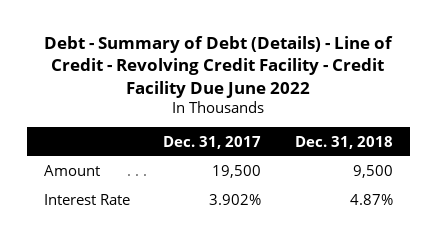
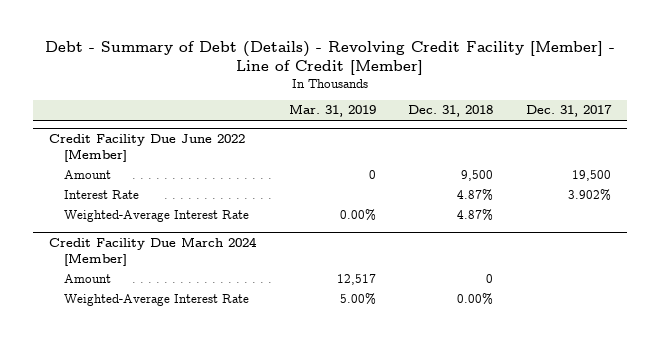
- Debt - Summary of Debt (Details) - Line of Credit - Revolving Credit Facility - Credit Facility Due June 2022
+ Debt - Summary of Debt (Details) - Revolving Credit Facility [Member] - Line of Credit [Member]
- | Dec. 31, 2017 | Dec. 31, 2018
+ | Mar. 31, 2019 | Dec. 31, 2018 | Dec. 31, 2017
+ Credit Facility Due June 2022 [Member]
+ Weighted-Average Interest Rate | 0.00% | 4.87% |
+ Credit Facility Due March 2024 [Member]
+ Amount | 12,517 | 0 |
+ Weighted-Average Interest Rate | 5.00% | 0.00% |

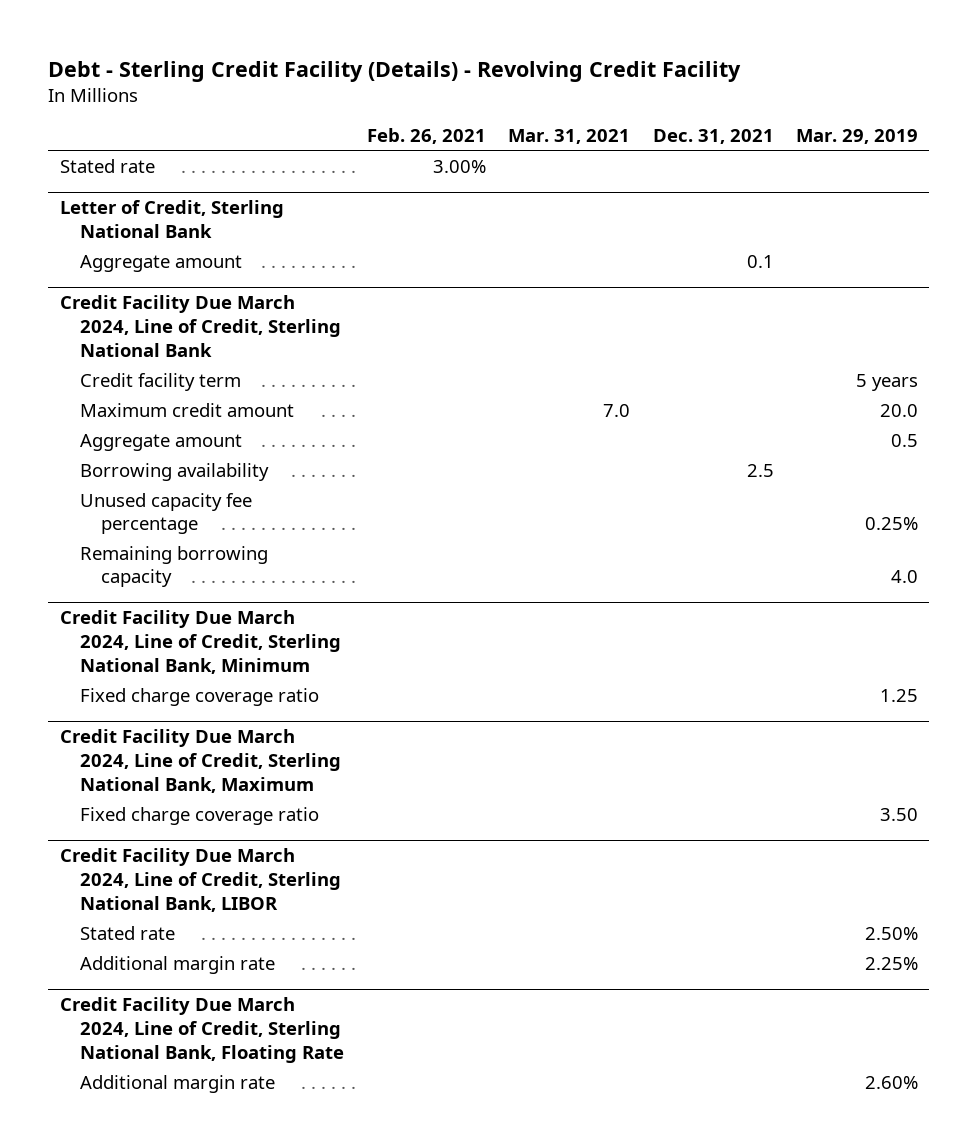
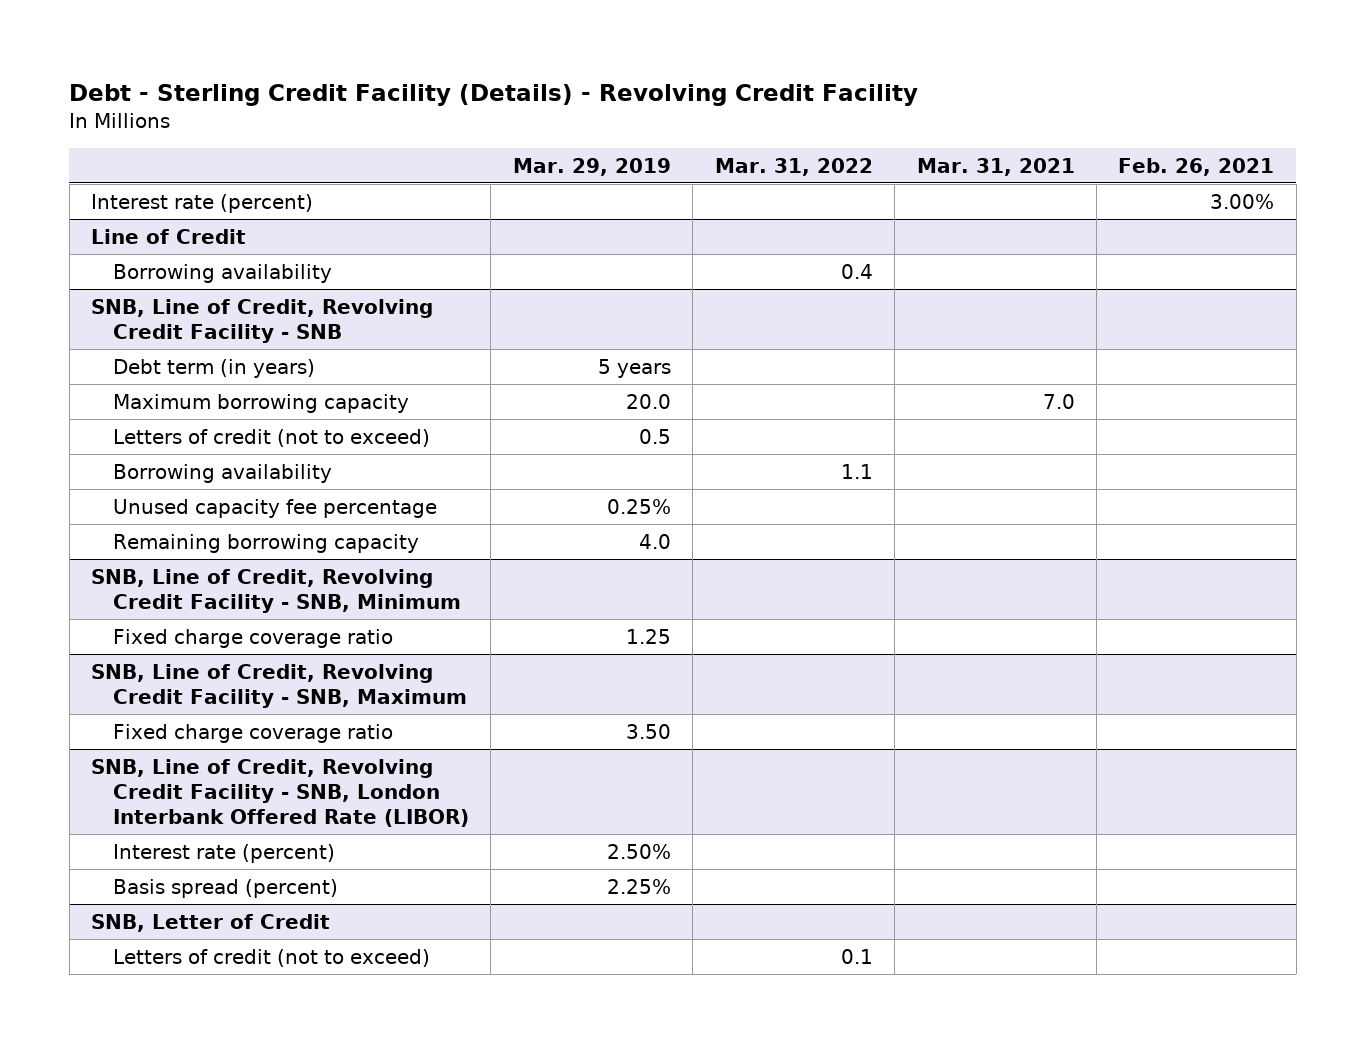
- | Feb. 26, 2021 | Mar. 31, 2021 | Dec. 31, 2021 | Mar. 29, 2019
+ | Mar. 29, 2019 | Mar. 31, 2022 | Mar. 31, 2021 | Feb. 26, 2021
- Stated rate | 3.00% | | |
- Letter of Credit, Sterling National Bank
- Aggregate amount | | | 0.1 |
- Credit Facility Due March 2024, Line of Credit, Sterling National Bank
- Credit facility term | | | | 5 years
- Maximum credit amount | | 7.0 | | 20.0
- Aggregate amount | | | | 0.5
+ Interest rate (percent) | | | | 3.00%
+ Line of Credit
+ SNB, Line of Credit, Revolving Credit Facility - SNB
+ Debt term (in years) | 5 years | | |
+ Maximum borrowing capacity | 20.0 | | 7.0 |
+ Letters of credit (not to exceed) | 0.5 | | |
+ Borrowing availability | | 1.1 | |
- Credit Facility Due March 2024, Line of Credit, Sterling National Bank, Minimum
+ SNB, Line of Credit, Revolving Credit Facility - SNB, Minimum
- Credit Facility Due March 2024, Line of Credit, Sterling National Bank, Maximum
+ SNB, Line of Credit, Revolving Credit Facility - SNB, Maximum
- Credit Facility Due March 2024, Line of Credit, Sterling National Bank, LIBOR
- Stated rate | | | | 2.50%
- Additional margin rate | | | | 2.25%
- Credit Facility Due March 2024, Line of Credit, Sterling National Bank, Floating Rate
- Additional margin rate | | | | 2.60%
+ SNB, Line of Credit, Revolving Credit Facility - SNB, London Interbank Offered Rate (LIBOR)
+ Interest rate (percent) | 2.50% | | |
+ Basis spread (percent) | 2.25% | | |
+ SNB, Letter of Credit
+ Letters of credit (not to exceed) | | 0.1 | |

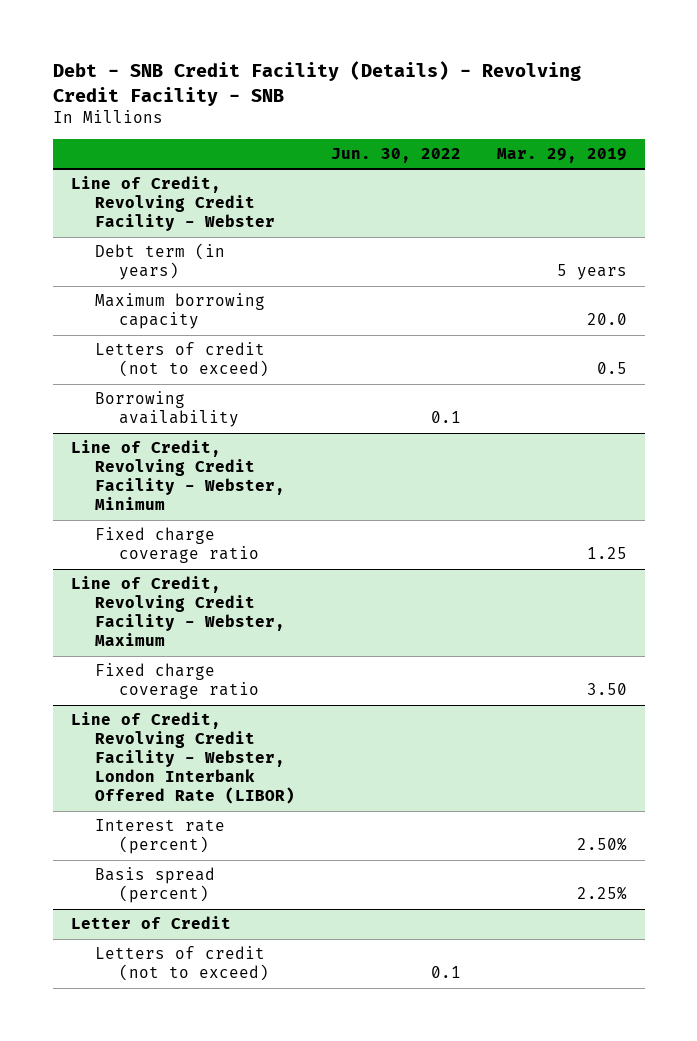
- Debt - Sterling Credit Facility (Details) - Revolving Credit Facility
+ Debt - SNB Credit Facility (Details) - Revolving Credit Facility - SNB
- | Mar. 29, 2019 | Mar. 31, 2022 | Mar. 31, 2021 | Feb. 26, 2021
+ | Jun. 30, 2022 | Mar. 29, 2019
- Interest rate (percent) | | | | 3.00%
- Line of Credit
- Borrowing availability | | 0.4 | |
- SNB, Line of Credit, Revolving Credit Facility - SNB
+ Line of Credit, Revolving Credit Facility - Webster
- Unused capacity fee percentage | 0.25% | | |
- Remaining borrowing capacity | 4.0 | | |
- SNB, Line of Credit, Revolving Credit Facility - SNB, Minimum
+ Line of Credit, Revolving Credit Facility - Webster, Minimum
- SNB, Line of Credit, Revolving Credit Facility - SNB, Maximum
+ Line of Credit, Revolving Credit Facility - Webster, Maximum
- SNB, Line of Credit, Revolving Credit Facility - SNB, London Interbank Offered Rate (LIBOR)
+ Line of Credit, Revolving Credit Facility - Webster, London Interbank Offered Rate (LIBOR)
- SNB, Letter of Credit
+ Letter of Credit

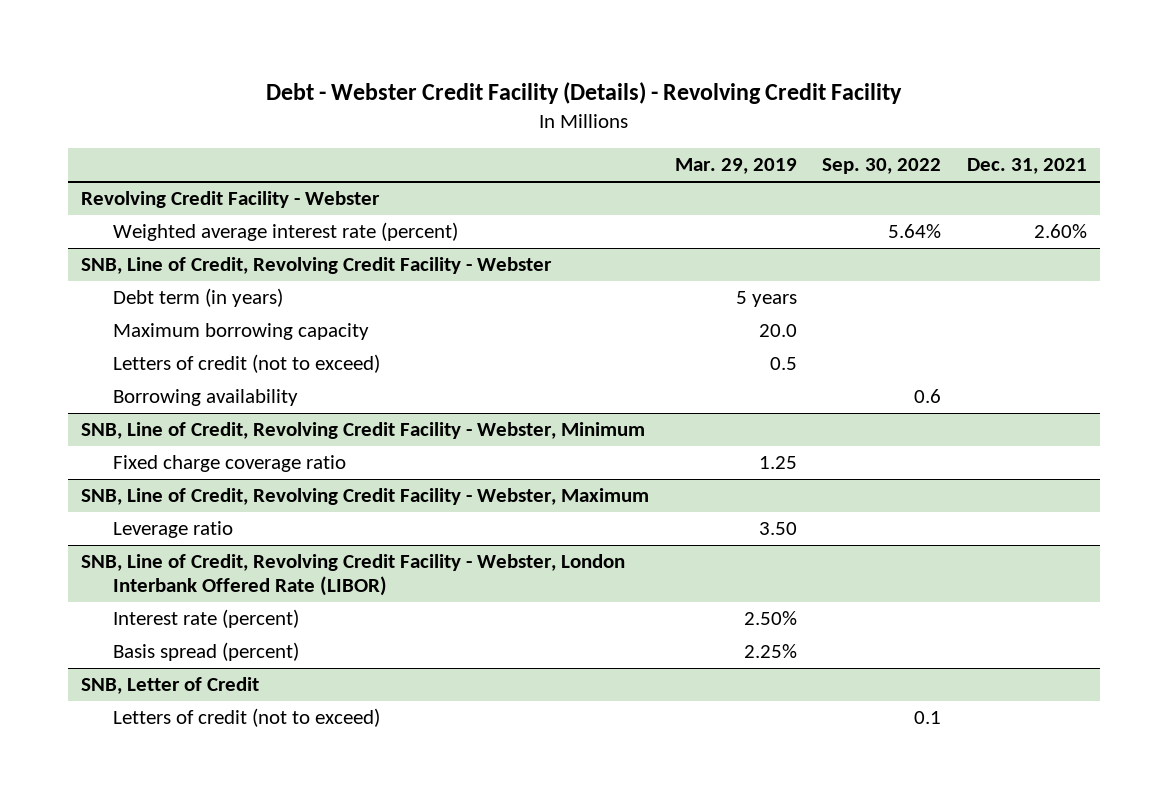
- Debt - SNB Credit Facility (Details) - Revolving Credit Facility - SNB
+ Debt - Webster Credit Facility (Details) - Revolving Credit Facility
- | Jun. 30, 2022 | Mar. 29, 2019
+ | Mar. 29, 2019 | Sep. 30, 2022 | Dec. 31, 2021
- Line of Credit, Revolving Credit Facility - Webster
+ Revolving Credit Facility - Webster
+ Weighted average interest rate (percent) | | 5.64% | 2.60%
+ SNB, Line of Credit, Revolving Credit Facility - Webster
- Line of Credit, Revolving Credit Facility - Webster, Minimum
+ SNB, Line of Credit, Revolving Credit Facility - Webster, Minimum
- Line of Credit, Revolving Credit Facility - Webster, Maximum
- Fixed charge coverage ratio | | 3.50
- Line of Credit, Revolving Credit Facility - Webster, London Interbank Offered Rate (LIBOR)
+ SNB, Line of Credit, Revolving Credit Facility - Webster, Maximum
+ Leverage ratio | 3.50 | |
+ SNB, Line of Credit, Revolving Credit Facility - Webster, London Interbank Offered Rate (LIBOR)
- Letter of Credit
+ SNB, Letter of Credit

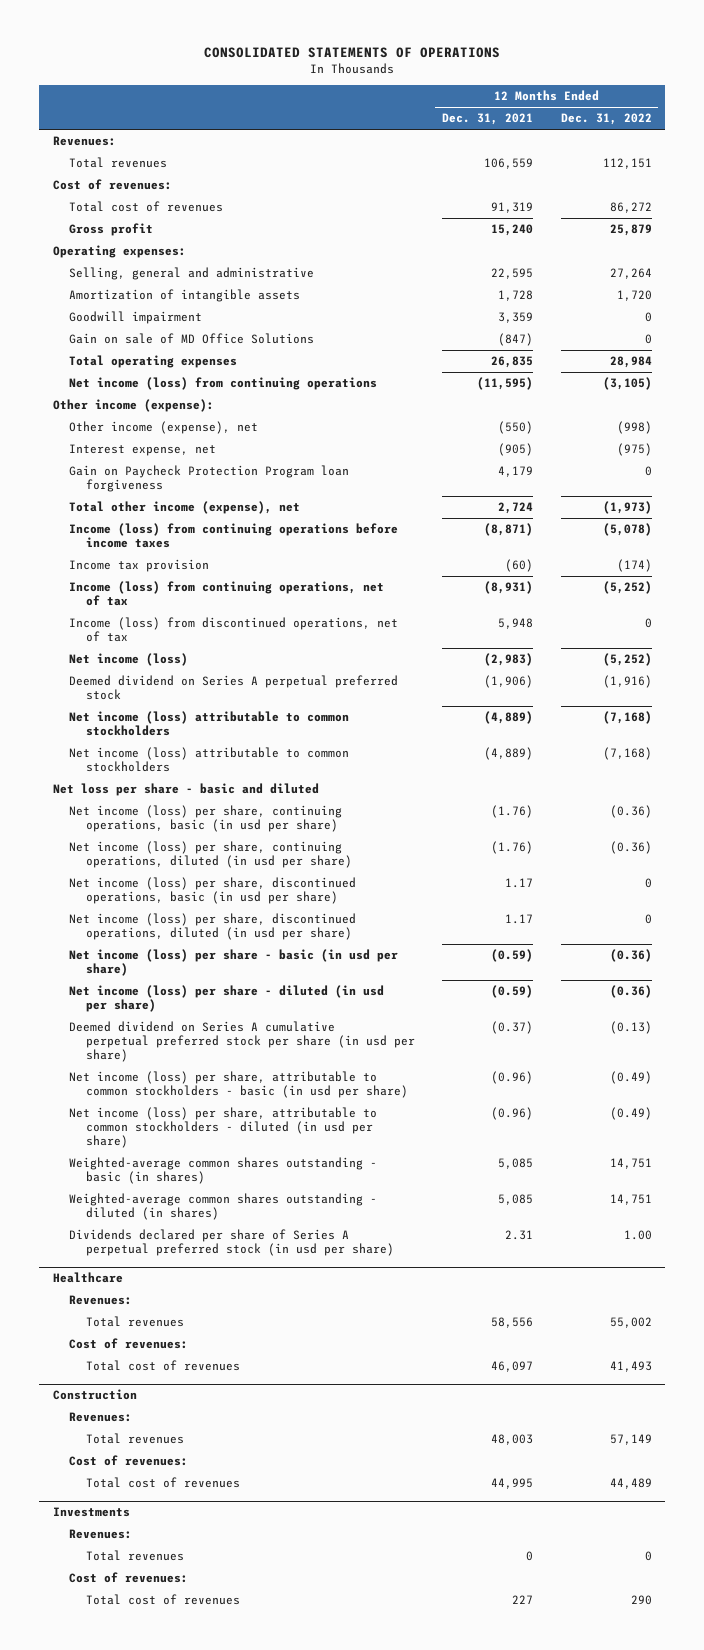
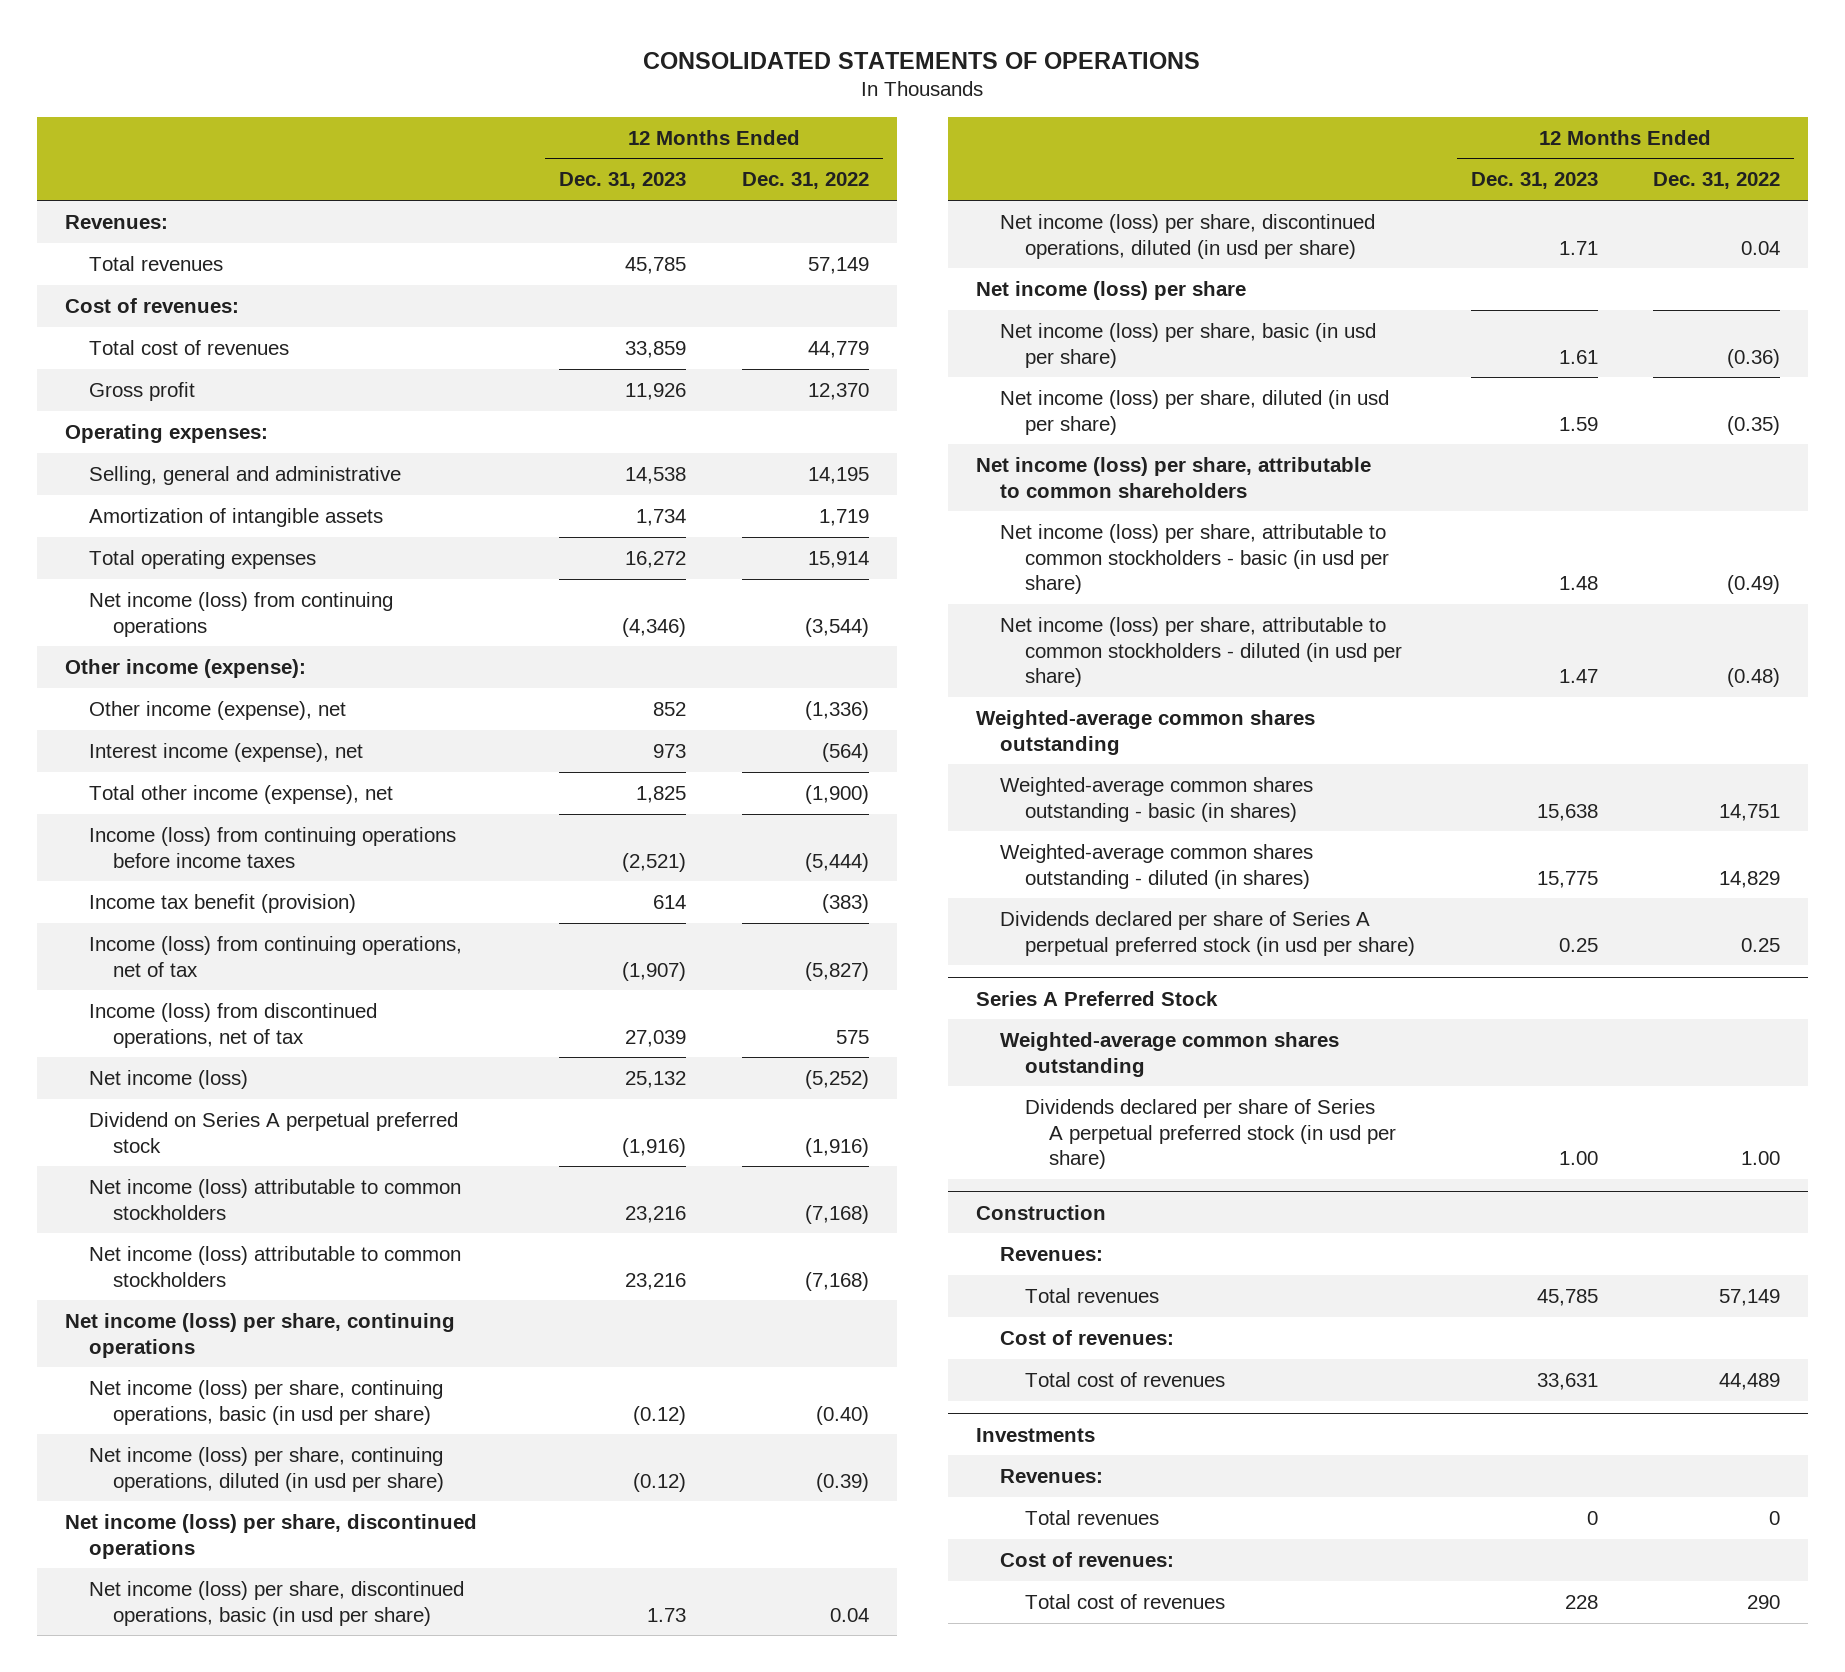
- | 12 Months Ended Dec. 31, 2021 | 12 Months Ended Dec. 31, 2022
+ | 12 Months Ended Dec. 31, 2023 | 12 Months Ended Dec. 31, 2022
- Total revenues | 106,559 | 112,151
+ Total revenues | 45,785 | 57,149
- Total cost of revenues | 91,319 | 86,272
- Gross profit | 15,240 | 25,879
+ Total cost of revenues | 33,859 | 44,779
+ Gross profit | 11,926 | 12,370
- Selling, general and administrative | 22,595 | 27,264
- Amortization of intangible assets | 1,728 | 1,720
- Goodwill impairment | 3,359 | 0
- Gain on sale of MD Office Solutions | (847) | 0
- Total operating expenses | 26,835 | 28,984
- Net income (loss) from continuing operations | (11,595) | (3,105)
+ Selling, general and administrative | 14,538 | 14,195
+ Amortization of intangible assets | 1,734 | 1,719
+ Total operating expenses | 16,272 | 15,914
+ Net income (loss) from continuing operations | (4,346) | (3,544)
- Other income (expense), net | (550) | (998)
- Interest expense, net | (905) | (975)
- Gain on Paycheck Protection Program loan forgiveness | 4,179 | 0
- Total other income (expense), net | 2,724 | (1,973)
- Income (loss) from continuing operations before income taxes | (8,871) | (5,078)
- Income tax provision | (60) | (174)
- Income (loss) from continuing operations, net of tax | (8,931) | (5,252)
- Income (loss) from discontinued operations, net of tax | 5,948 | 0
+ Other income (expense), net | 852 | (1,336)
+ Interest income (expense), net | 973 | (564)
+ Total other income (expense), net | 1,825 | (1,900)
+ Income (loss) from continuing operations before income taxes | (2,521) | (5,444)
+ Income tax benefit (provision) | 614 | (383)
+ Income (loss) from continuing operations, net of tax | (1,907) | (5,827)
+ Income (loss) from discontinued operations, net of tax | 27,039 | 575
- Deemed dividend on Series A perpetual preferred stock | (1,906) | (1,916)
+ Dividend on Series A perpetual preferred stock | (1,916) | (1,916)
- Net loss per share - basic and diluted
- Net income (loss) per share, continuing operations, basic (in usd per share) | (1.76) | (0.36)
- Net income (loss) per share, continuing operations, diluted (in usd per share) | (1.76) | (0.36)
- Net income (loss) per share, discontinued operations, basic (in usd per share) | 1.17 | 0
- Net income (loss) per share, discontinued operations, diluted (in usd per share) | 1.17 | 0
- Net income (loss) per share - basic (in usd per share) | (0.59) | (0.36)
- Net income (loss) per share - diluted (in usd per share) | (0.59) | (0.36)
- Deemed dividend on Series A cumulative perpetual preferred stock per share (in usd per share) | (0.37) | (0.13)
+ Net income (loss) per share, continuing operations
+ Net income (loss) per share, continuing operations, basic (in usd per share) | (0.12) | (0.40)
+ Net income (loss) per share, continuing operations, diluted (in usd per share) | (0.12) | (0.39)
+ Net income (loss) per share, discontinued operations
+ Net income (loss) per share, discontinued operations, basic (in usd per share) | 1.73 | 0.04
+ Net income (loss) per share, discontinued operations, diluted (in usd per share) | 1.71 | 0.04
+ Net income (loss) per share
+ Net income (loss) per share, basic (in usd per share) | 1.61 | (0.36)
+ Net income (loss) per share, diluted (in usd per share) | 1.59 | (0.35)
+ Net income (loss) per share, attributable to common shareholders
- Net income (loss) per share, attributable to common stockholders - diluted (in usd per share) | (0.96) | (0.49)
+ Net income (loss) per share, attributable to common stockholders - diluted (in usd per share) | 1.47 | (0.48)
+ Weighted-average common shares outstanding
- Weighted-average common shares outstanding - diluted (in shares) | 5,085 | 14,751
+ Weighted-average common shares outstanding - diluted (in shares) | 15,775 | 14,829
+ Dividends declared per share of Series A perpetual preferred stock (in usd per share) | 0.25 | 0.25
+ Series A Preferred Stock
+ Weighted-average common shares outstanding
- Healthcare
- Revenues:
- Total revenues | 58,556 | 55,002
- Cost of revenues:
- Total cost of revenues | 46,097 | 41,493

